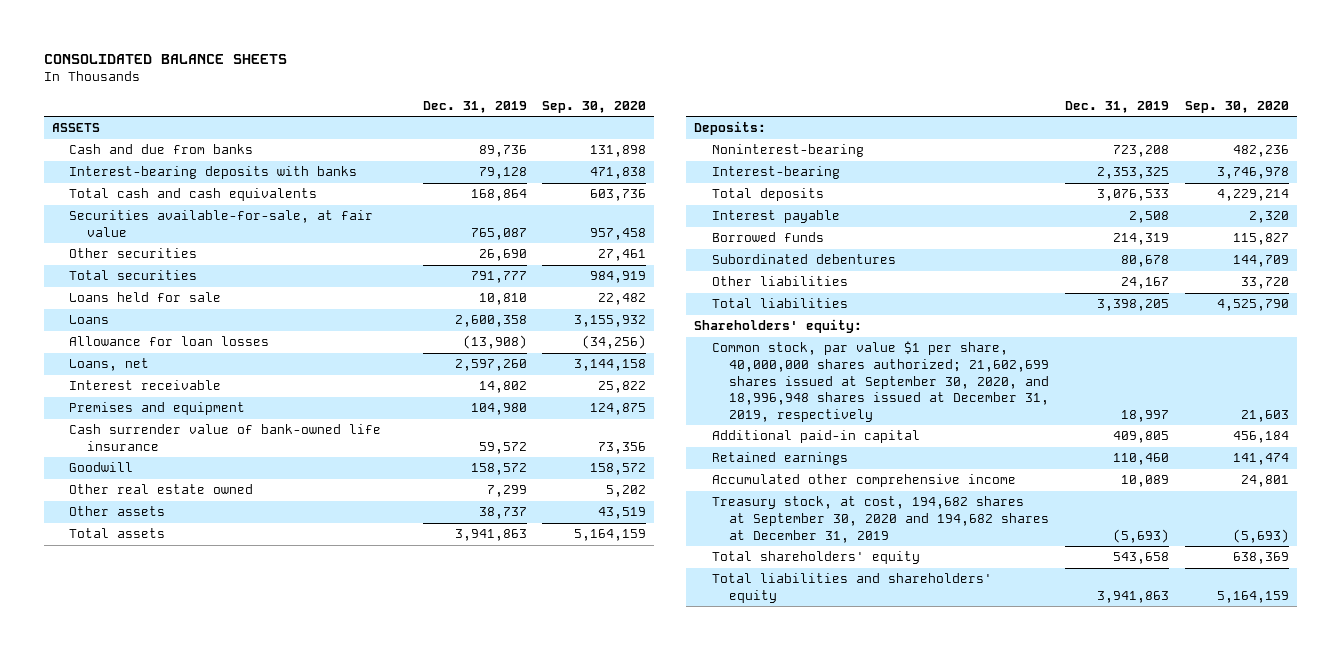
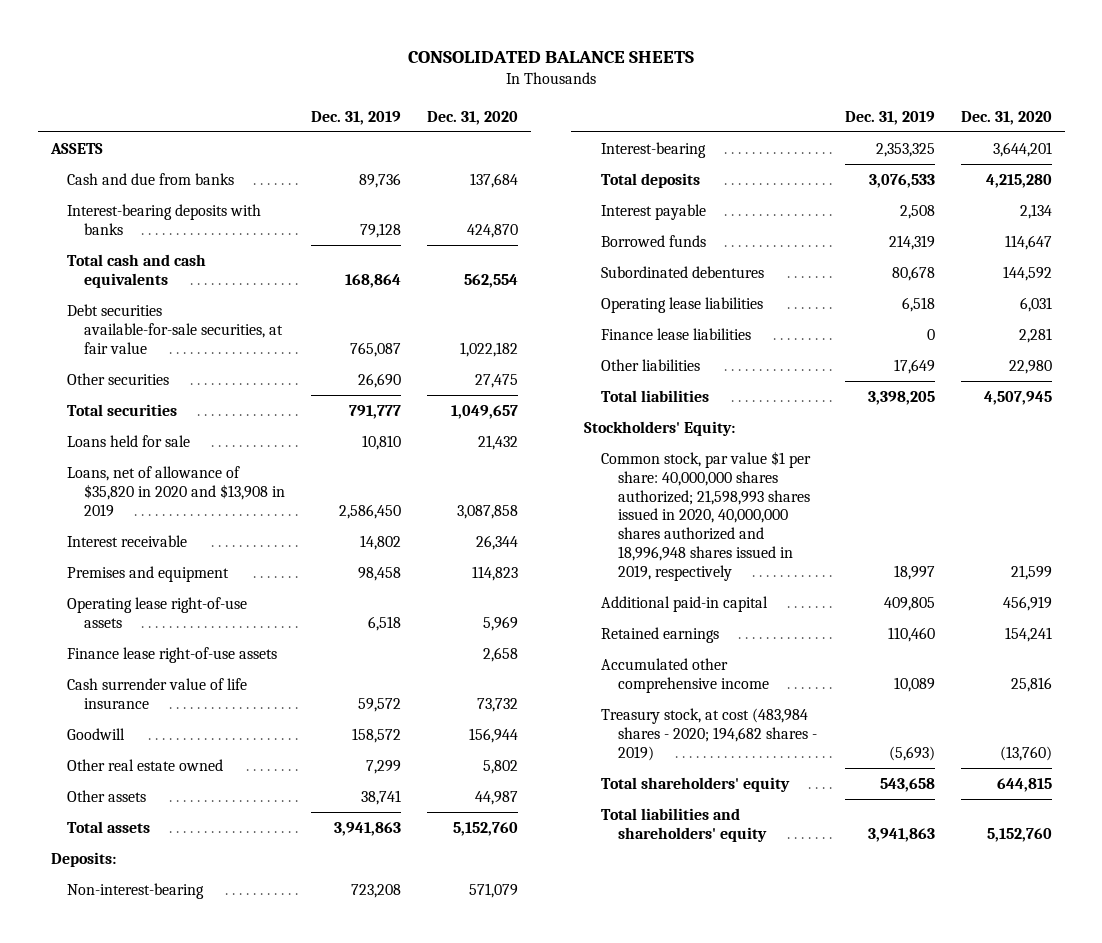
- | Dec. 31, 2019 | Sep. 30, 2020
+ | Dec. 31, 2019 | Dec. 31, 2020
- Securities available-for-sale, at fair value | 765,087 | 957,458
+ Debt securities available-for-sale securities, at fair value | 765,087 | 1,022,182
- Loans | 2,600,358 | 3,155,932
- Allowance for loan losses | (13,908) | (34,256)
- Loans, net | 2,597,260 | 3,144,158
+ Loans, net of allowance of $35,820 in 2020 and $13,908 in 2019 | 2,586,450 | 3,087,858
- Premises and equipment | 104,980 | 124,875
- Cash surrender value of bank-owned life insurance | 59,572 | 73,356
+ Premises and equipment | 98,458 | 114,823
+ Operating lease right-of-use assets | 6,518 | 5,969
+ Finance lease right-of-use assets | | 2,658
+ Cash surrender value of life insurance | 59,572 | 73,732
- Other assets | 38,737 | 43,519
+ Other assets | 38,741 | 44,987
- Noninterest-bearing | 723,208 | 482,236
+ Non-interest-bearing | 723,208 | 571,079
- Other liabilities | 24,167 | 33,720
+ Operating lease liabilities | 6,518 | 6,031
+ Finance lease liabilities | 0 | 2,281
+ Other liabilities | 17,649 | 22,980
- Shareholders' equity:
- Common stock, par value $1 per share, 40,000,000 shares authorized; 21,602,699 shares issued at September 30, 2020, and 18,996,948 shares issued at December 31, 2019, respectively | 18,997 | 21,603
+ Stockholders' Equity:
+ Common stock, par value $1 per share: 40,000,000 shares authorized; 21,598,993 shares issued in 2020, 40,000,000 shares authorized and 18,996,948 shares issued in 2019, respectively | 18,997 | 21,599
- Treasury stock, at cost, 194,682 shares at September 30, 2020 and 194,682 shares at December 31, 2019 | (5,693) | (5,693)
+ Treasury stock, at cost (483,984 shares - 2020; 194,682 shares - 2019) | (5,693) | (13,760)

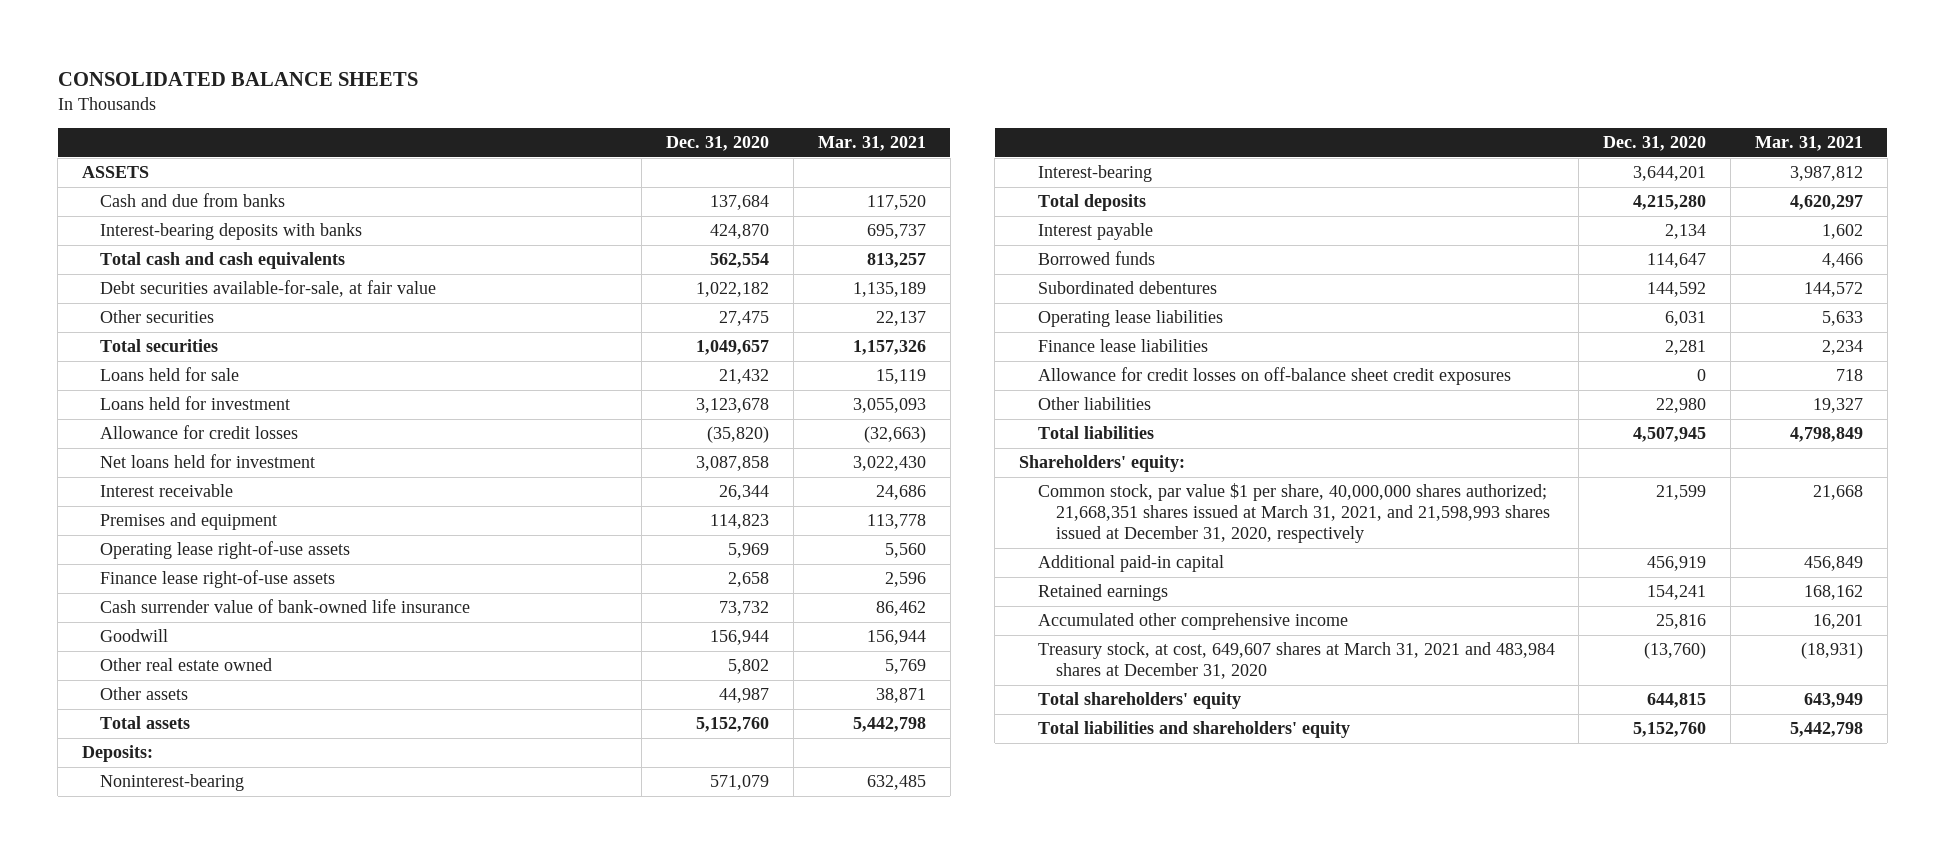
- | Dec. 31, 2019 | Dec. 31, 2020
+ | Dec. 31, 2020 | Mar. 31, 2021
- Debt securities available-for-sale securities, at fair value | 765,087 | 1,022,182
+ Debt securities available-for-sale, at fair value | 1,022,182 | 1,135,189
- Loans, net of allowance of $35,820 in 2020 and $13,908 in 2019 | 2,586,450 | 3,087,858
+ Loans held for investment | 3,123,678 | 3,055,093
+ Allowance for credit losses | (35,820) | (32,663)
+ Net loans held for investment | 3,087,858 | 3,022,430
- Cash surrender value of life insurance | 59,572 | 73,732
+ Cash surrender value of bank-owned life insurance | 73,732 | 86,462
- Non-interest-bearing | 723,208 | 571,079
+ Noninterest-bearing | 571,079 | 632,485
+ Allowance for credit losses on off-balance sheet credit exposures | 0 | 718
- Stockholders' Equity:
- Common stock, par value $1 per share: 40,000,000 shares authorized; 21,598,993 shares issued in 2020, 40,000,000 shares authorized and 18,996,948 shares issued in 2019, respectively | 18,997 | 21,599
+ Shareholders' equity:
+ Common stock, par value $1 per share, 40,000,000 shares authorized; 21,668,351 shares issued at March 31, 2021, and 21,598,993 shares issued at December 31, 2020, respectively | 21,599 | 21,668
- Treasury stock, at cost (483,984 shares - 2020; 194,682 shares - 2019) | (5,693) | (13,760)
+ Treasury stock, at cost, 649,607 shares at March 31, 2021 and 483,984 shares at December 31, 2020 | (13,760) | (18,931)

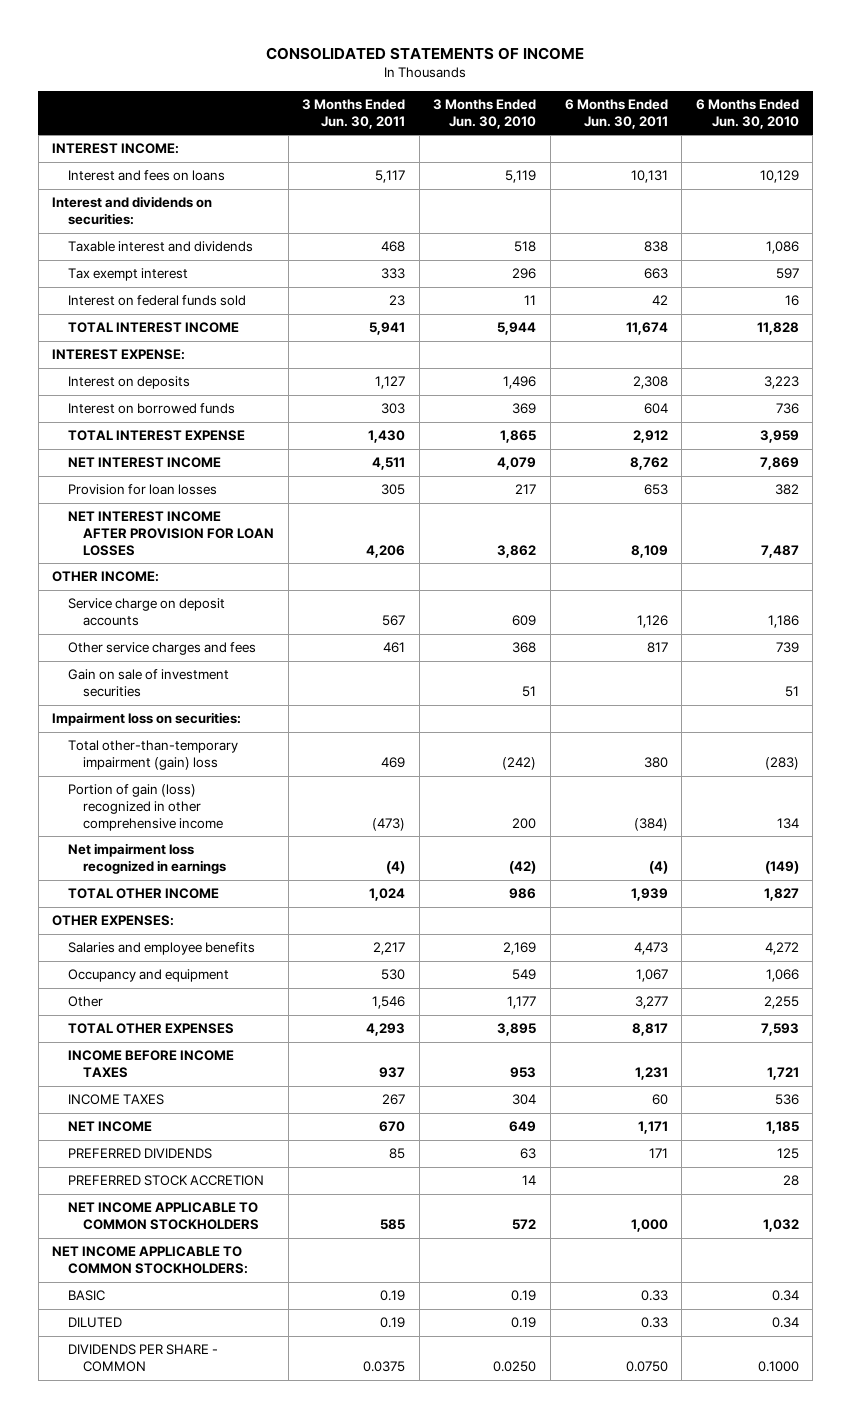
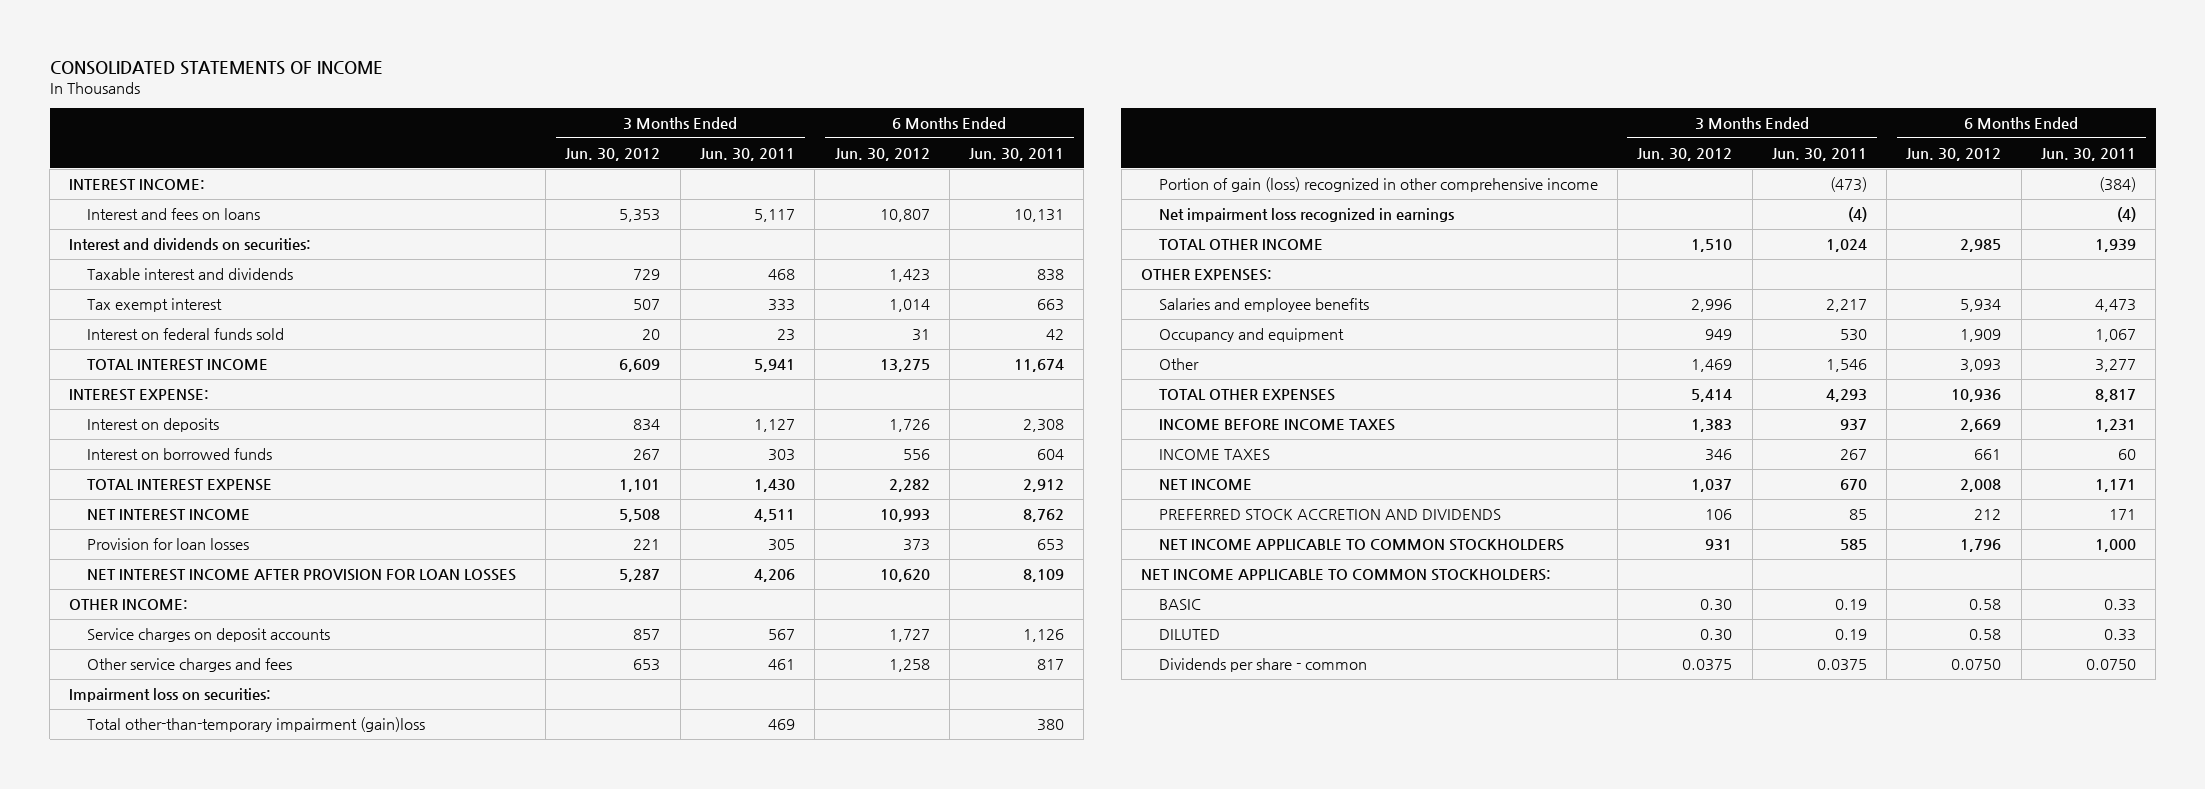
- | 3 Months Ended Jun. 30, 2011 | 3 Months Ended Jun. 30, 2010 | 6 Months Ended Jun. 30, 2011 | 6 Months Ended Jun. 30, 2010
+ | 3 Months Ended Jun. 30, 2012 | 3 Months Ended Jun. 30, 2011 | 6 Months Ended Jun. 30, 2012 | 6 Months Ended Jun. 30, 2011
- Service charge on deposit accounts | 567 | 609 | 1,126 | 1,186
+ Service charges on deposit accounts | 857 | 567 | 1,727 | 1,126
- Gain on sale of investment securities | | 51 | | 51
- Total other-than-temporary impairment (gain) loss | 469 | (242) | 380 | (283)
+ Total other-than-temporary impairment (gain)loss | | 469 | | 380
- PREFERRED DIVIDENDS | 85 | 63 | 171 | 125
- PREFERRED STOCK ACCRETION | | 14 | | 28
+ PREFERRED STOCK ACCRETION AND DIVIDENDS | 106 | 85 | 212 | 171
- DIVIDENDS PER SHARE - COMMON | 0.0375 | 0.0250 | 0.0750 | 0.1000
+ Dividends per share - common | 0.0375 | 0.0375 | 0.0750 | 0.0750

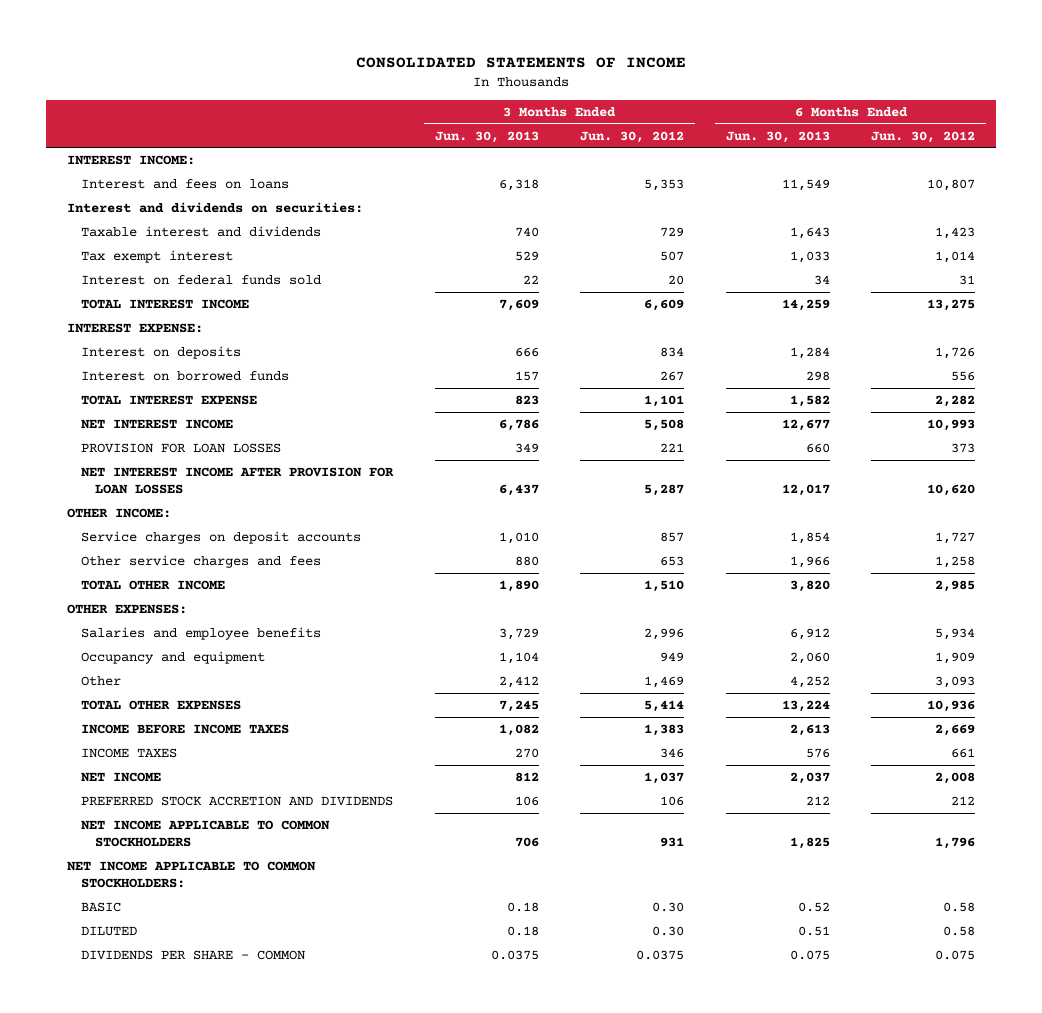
- | 3 Months Ended Jun. 30, 2012 | 3 Months Ended Jun. 30, 2011 | 6 Months Ended Jun. 30, 2012 | 6 Months Ended Jun. 30, 2011
+ | 3 Months Ended Jun. 30, 2013 | 3 Months Ended Jun. 30, 2012 | 6 Months Ended Jun. 30, 2013 | 6 Months Ended Jun. 30, 2012
- Provision for loan losses | 221 | 305 | 373 | 653
+ PROVISION FOR LOAN LOSSES | 349 | 221 | 660 | 373
- Impairment loss on securities:
- Total other-than-temporary impairment (gain)loss | | 469 | | 380
- Portion of gain (loss) recognized in other comprehensive income | | (473) | | (384)
- Net impairment loss recognized in earnings | | (4) | | (4)
- Dividends per share - common | 0.0375 | 0.0375 | 0.0750 | 0.0750
+ DIVIDENDS PER SHARE - COMMON | 0.0375 | 0.0375 | 0.075 | 0.075

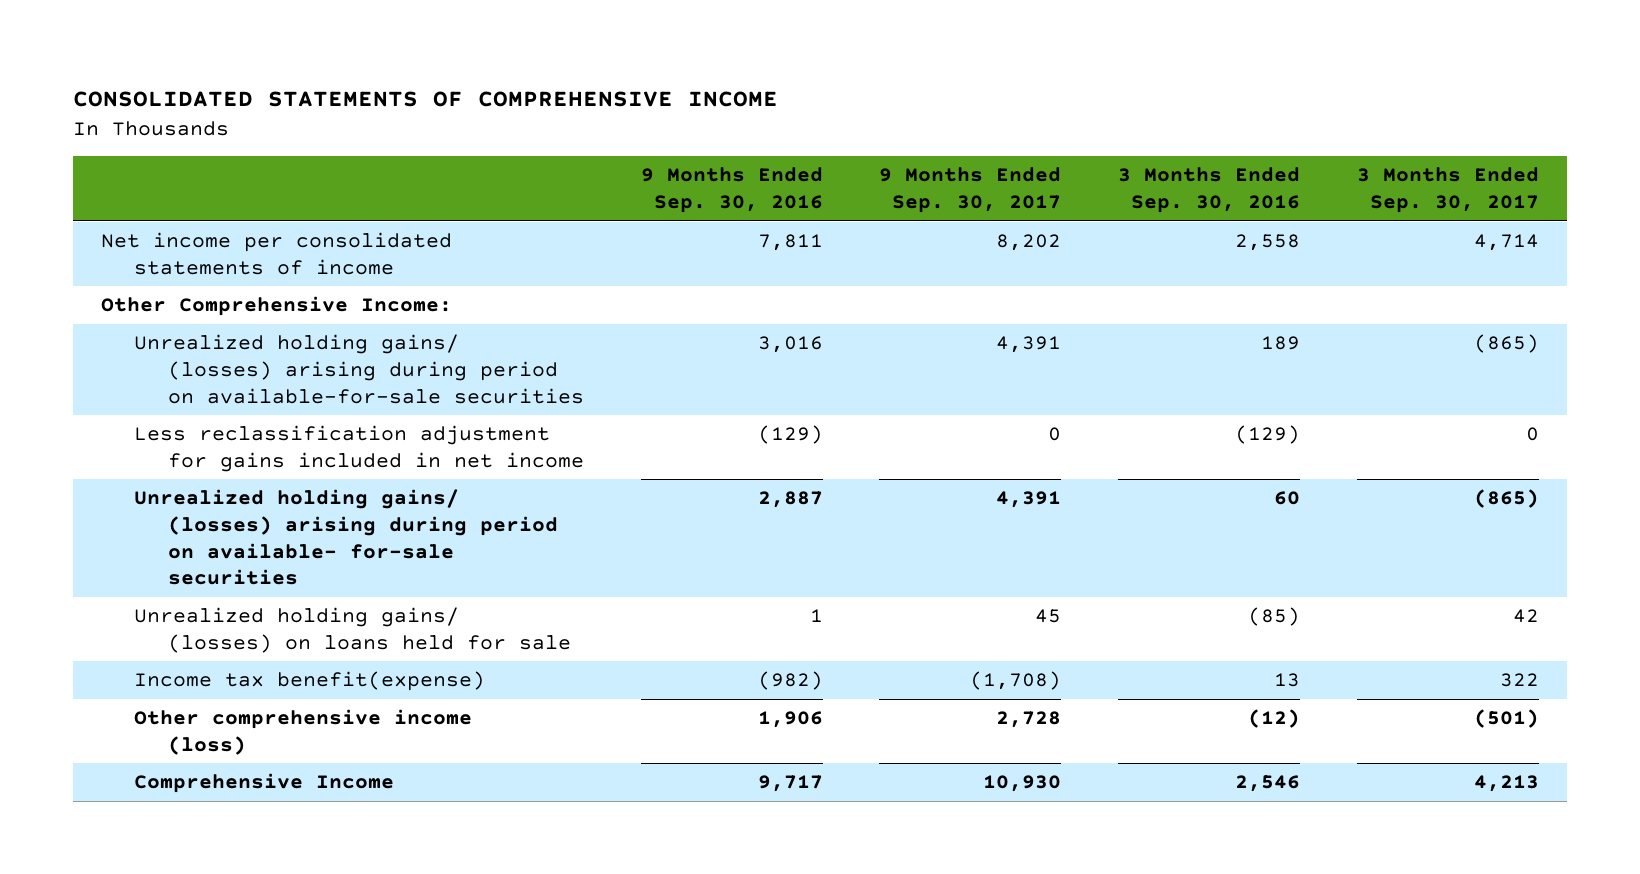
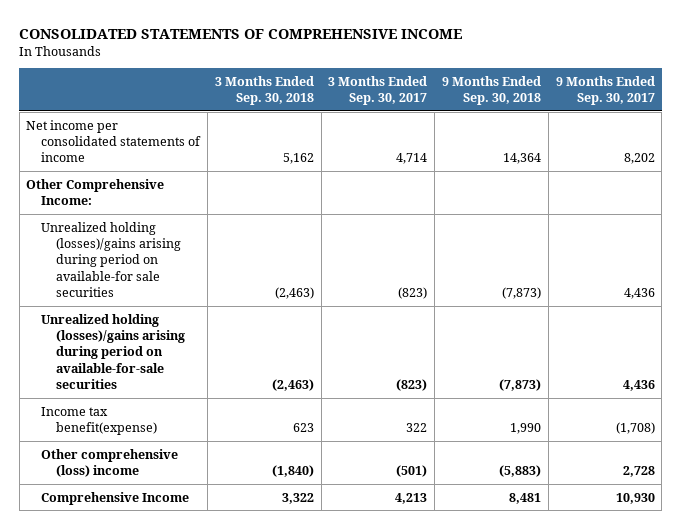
- | 9 Months Ended Sep. 30, 2016 | 9 Months Ended Sep. 30, 2017 | 3 Months Ended Sep. 30, 2016 | 3 Months Ended Sep. 30, 2017
+ | 3 Months Ended Sep. 30, 2018 | 3 Months Ended Sep. 30, 2017 | 9 Months Ended Sep. 30, 2018 | 9 Months Ended Sep. 30, 2017
- Unrealized holding gains/ (losses) arising during period on available-for-sale securities | 3,016 | 4,391 | 189 | (865)
- Less reclassification adjustment for gains included in net income | (129) | 0 | (129) | 0
- Unrealized holding gains/ (losses) arising during period on available- for-sale securities | 2,887 | 4,391 | 60 | (865)
- Unrealized holding gains/ (losses) on loans held for sale | 1 | 45 | (85) | 42
+ Unrealized holding (losses)/gains arising during period on available-for sale securities | (2,463) | (823) | (7,873) | 4,436
+ Unrealized holding (losses)/gains arising during period on available-for-sale securities | (2,463) | (823) | (7,873) | 4,436
- Other comprehensive income (loss) | 1,906 | 2,728 | (12) | (501)
+ Other comprehensive (loss) income | (1,840) | (501) | (5,883) | 2,728

